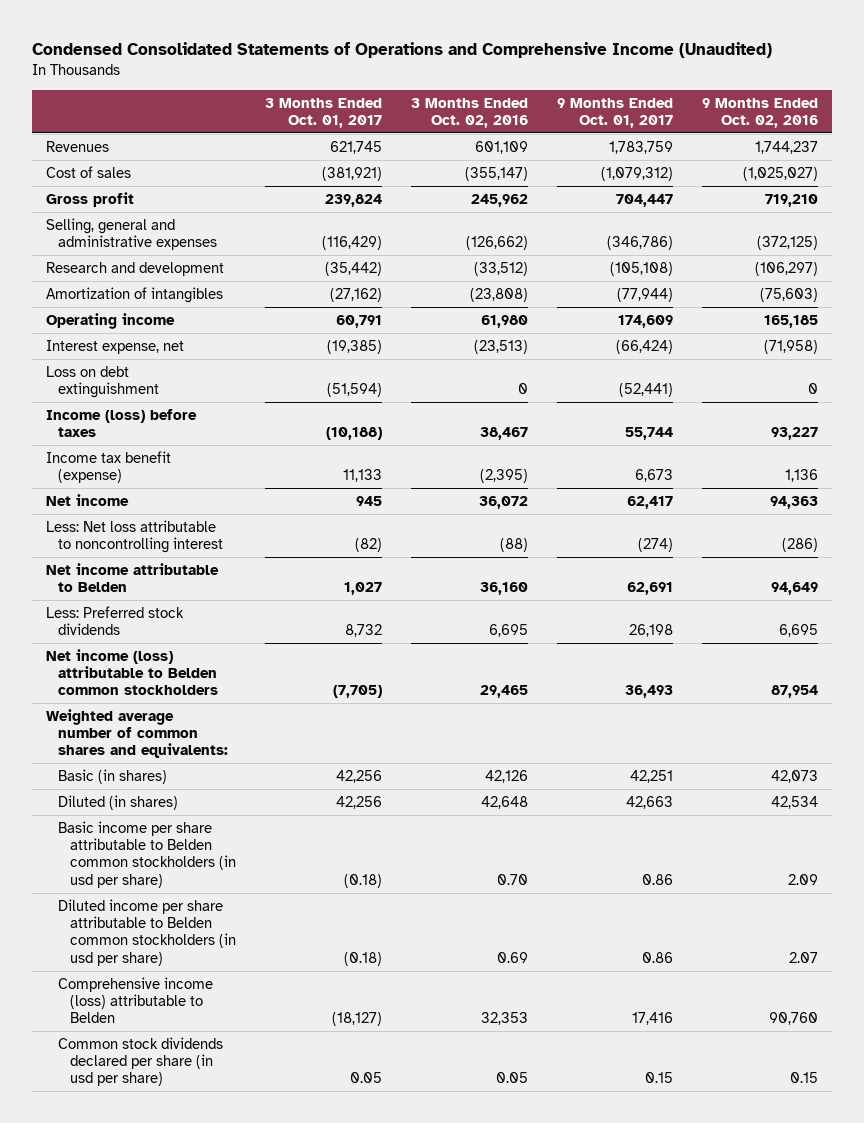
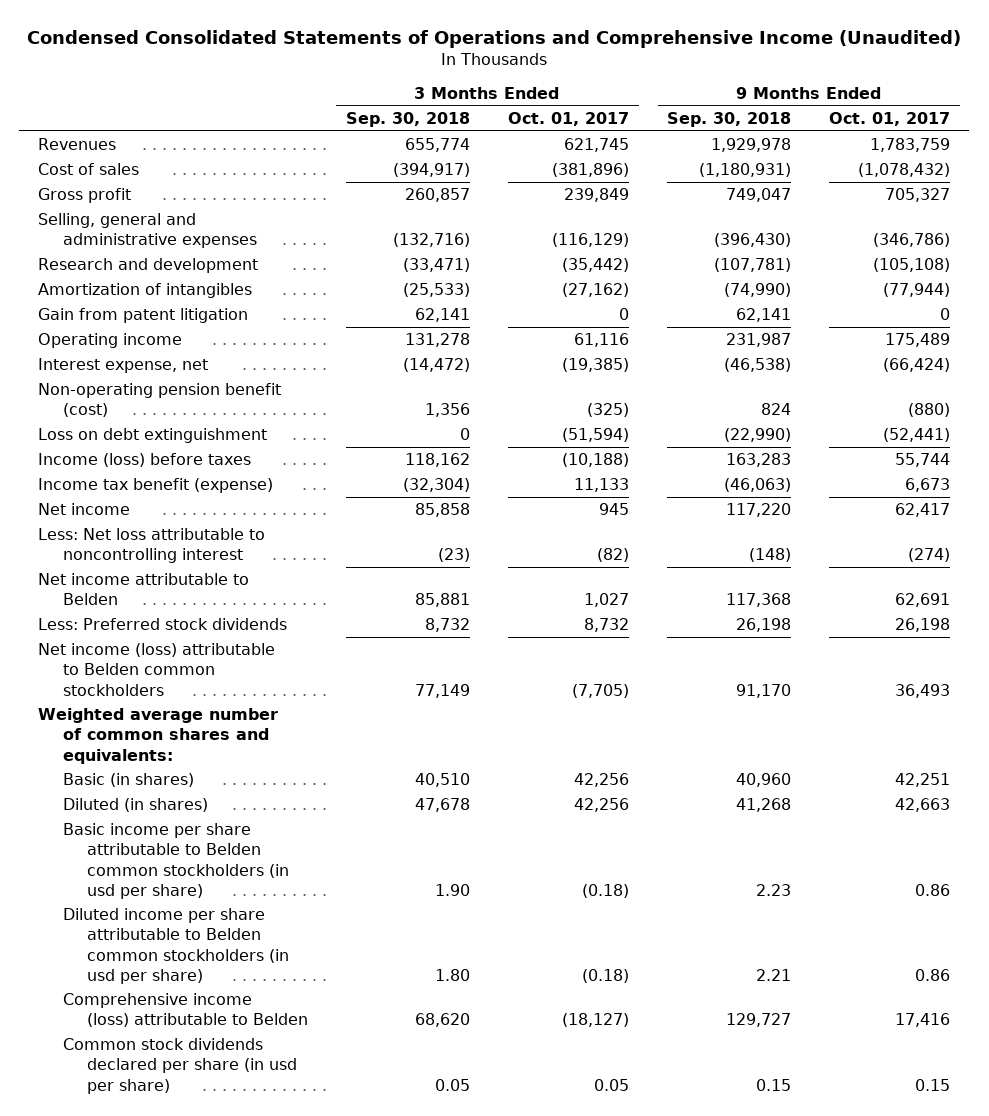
- | 3 Months Ended Oct. 01, 2017 | 3 Months Ended Oct. 02, 2016 | 9 Months Ended Oct. 01, 2017 | 9 Months Ended Oct. 02, 2016
+ | 3 Months Ended Sep. 30, 2018 | 3 Months Ended Oct. 01, 2017 | 9 Months Ended Sep. 30, 2018 | 9 Months Ended Oct. 01, 2017
- Cost of sales | (381,921) | (355,147) | (1,079,312) | (1,025,027)
- Gross profit | 239,824 | 245,962 | 704,447 | 719,210
- Selling, general and administrative expenses | (116,429) | (126,662) | (346,786) | (372,125)
+ Cost of sales | (394,917) | (381,896) | (1,180,931) | (1,078,432)
+ Gross profit | 260,857 | 239,849 | 749,047 | 705,327
+ Selling, general and administrative expenses | (132,716) | (116,129) | (396,430) | (346,786)
- Operating income | 60,791 | 61,980 | 174,609 | 165,185
+ Gain from patent litigation | 62,141 | 0 | 62,141 | 0
+ Operating income | 131,278 | 61,116 | 231,987 | 175,489
+ Non-operating pension benefit (cost) | 1,356 | (325) | 824 | (880)

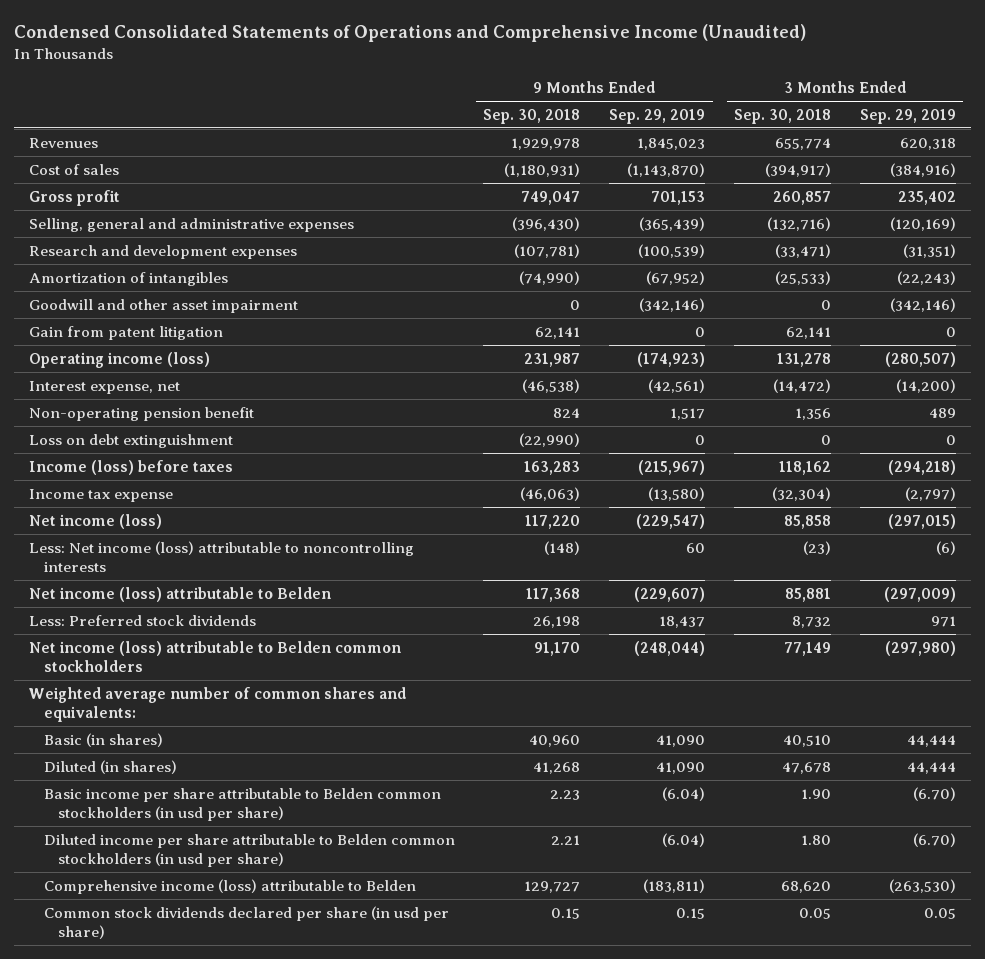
- | 3 Months Ended Sep. 30, 2018 | 3 Months Ended Oct. 01, 2017 | 9 Months Ended Sep. 30, 2018 | 9 Months Ended Oct. 01, 2017
+ | 9 Months Ended Sep. 30, 2018 | 9 Months Ended Sep. 29, 2019 | 3 Months Ended Sep. 30, 2018 | 3 Months Ended Sep. 29, 2019
- Research and development | (33,471) | (35,442) | (107,781) | (105,108)
+ Research and development expenses | (107,781) | (100,539) | (33,471) | (31,351)
+ Goodwill and other asset impairment | 0 | (342,146) | 0 | (342,146)
- Operating income | 131,278 | 61,116 | 231,987 | 175,489
+ Operating income (loss) | 231,987 | (174,923) | 131,278 | (280,507)
- Non-operating pension benefit (cost) | 1,356 | (325) | 824 | (880)
+ Non-operating pension benefit | 824 | 1,517 | 1,356 | 489
- Income tax benefit (expense) | (32,304) | 11,133 | (46,063) | 6,673
- Net income | 85,858 | 945 | 117,220 | 62,417
- Less: Net loss attributable to noncontrolling interest | (23) | (82) | (148) | (274)
- Net income attributable to Belden | 85,881 | 1,027 | 117,368 | 62,691
+ Income tax expense | (46,063) | (13,580) | (32,304) | (2,797)
+ Net income (loss) | 117,220 | (229,547) | 85,858 | (297,015)
+ Less: Net income (loss) attributable to noncontrolling interests | (148) | 60 | (23) | (6)
+ Net income (loss) attributable to Belden | 117,368 | (229,607) | 85,881 | (297,009)

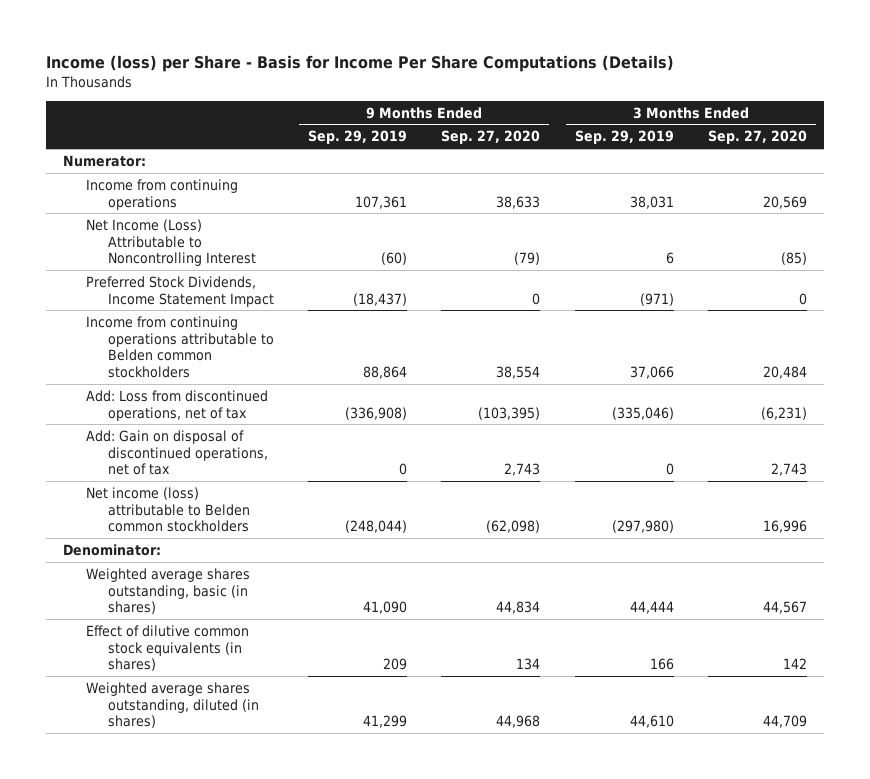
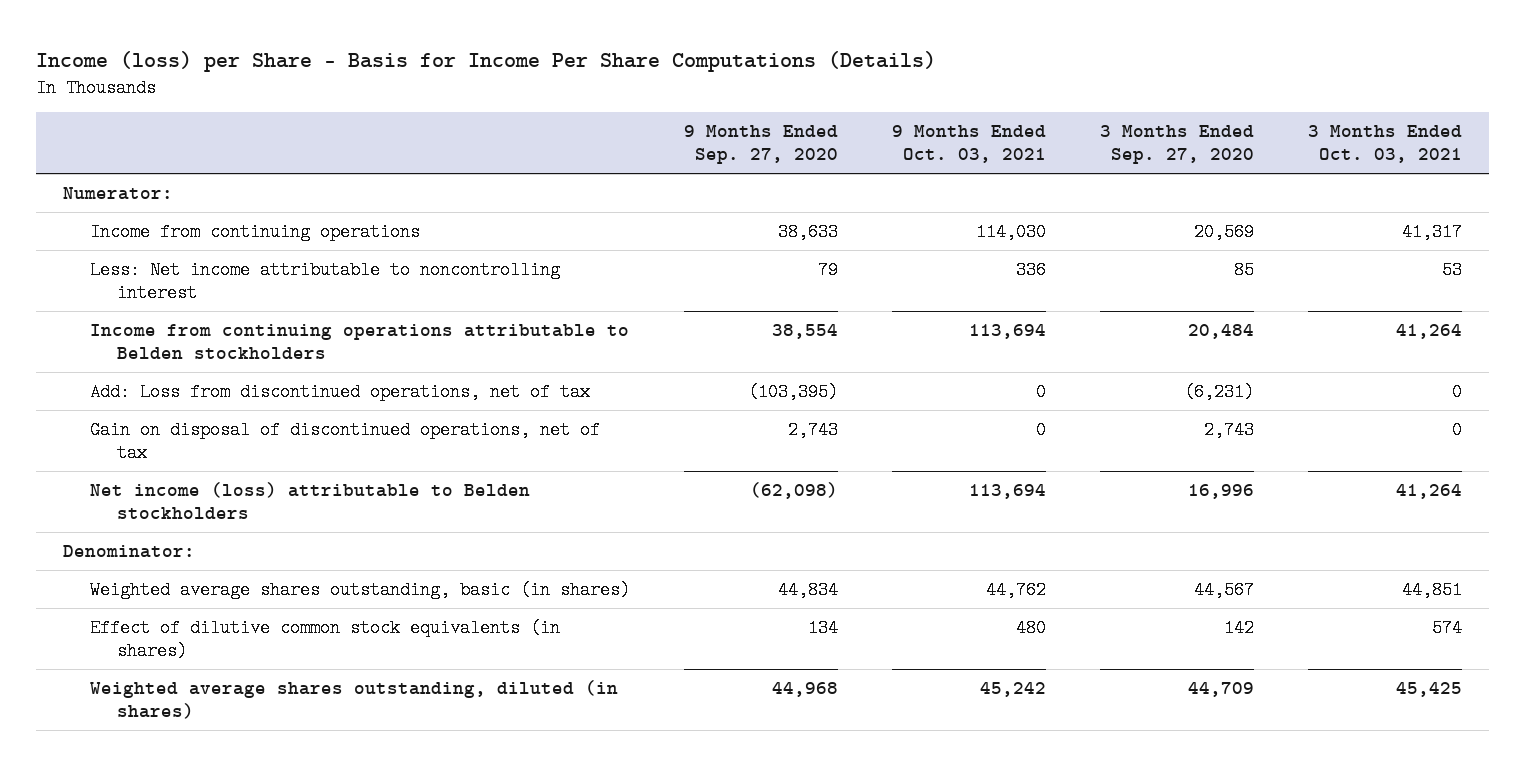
- | 9 Months Ended Sep. 29, 2019 | 9 Months Ended Sep. 27, 2020 | 3 Months Ended Sep. 29, 2019 | 3 Months Ended Sep. 27, 2020
+ | 9 Months Ended Sep. 27, 2020 | 9 Months Ended Oct. 03, 2021 | 3 Months Ended Sep. 27, 2020 | 3 Months Ended Oct. 03, 2021
- Net Income (Loss) Attributable to Noncontrolling Interest | (60) | (79) | 6 | (85)
- Preferred Stock Dividends, Income Statement Impact | (18,437) | 0 | (971) | 0
- Income from continuing operations attributable to Belden common stockholders | 88,864 | 38,554 | 37,066 | 20,484
+ Less: Net income attributable to noncontrolling interest | 79 | 336 | 85 | 53
+ Income from continuing operations attributable to Belden stockholders | 38,554 | 113,694 | 20,484 | 41,264
- Add: Gain on disposal of discontinued operations, net of tax | 0 | 2,743 | 0 | 2,743
- Net income (loss) attributable to Belden common stockholders | (248,044) | (62,098) | (297,980) | 16,996
+ Gain on disposal of discontinued operations, net of tax | 2,743 | 0 | 2,743 | 0
+ Net income (loss) attributable to Belden stockholders | (62,098) | 113,694 | 16,996 | 41,264

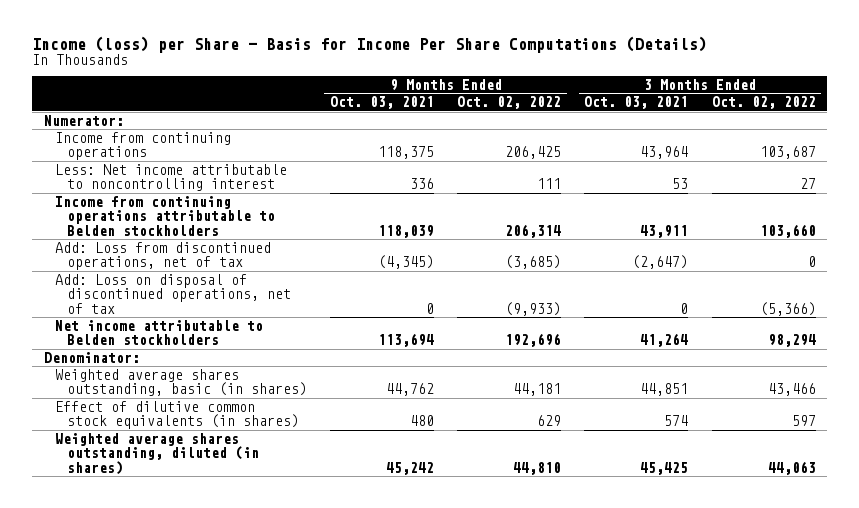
- | 9 Months Ended Sep. 27, 2020 | 9 Months Ended Oct. 03, 2021 | 3 Months Ended Sep. 27, 2020 | 3 Months Ended Oct. 03, 2021
+ | 9 Months Ended Oct. 03, 2021 | 9 Months Ended Oct. 02, 2022 | 3 Months Ended Oct. 03, 2021 | 3 Months Ended Oct. 02, 2022
- Income from continuing operations | 38,633 | 114,030 | 20,569 | 41,317
+ Income from continuing operations | 118,375 | 206,425 | 43,964 | 103,687
- Income from continuing operations attributable to Belden stockholders | 38,554 | 113,694 | 20,484 | 41,264
- Add: Loss from discontinued operations, net of tax | (103,395) | 0 | (6,231) | 0
- Gain on disposal of discontinued operations, net of tax | 2,743 | 0 | 2,743 | 0
- Net income (loss) attributable to Belden stockholders | (62,098) | 113,694 | 16,996 | 41,264
+ Income from continuing operations attributable to Belden stockholders | 118,039 | 206,314 | 43,911 | 103,660
+ Add: Loss from discontinued operations, net of tax | (4,345) | (3,685) | (2,647) | 0
+ Add: Loss on disposal of discontinued operations, net of tax | 0 | (9,933) | 0 | (5,366)
+ Net income attributable to Belden stockholders | 113,694 | 192,696 | 41,264 | 98,294

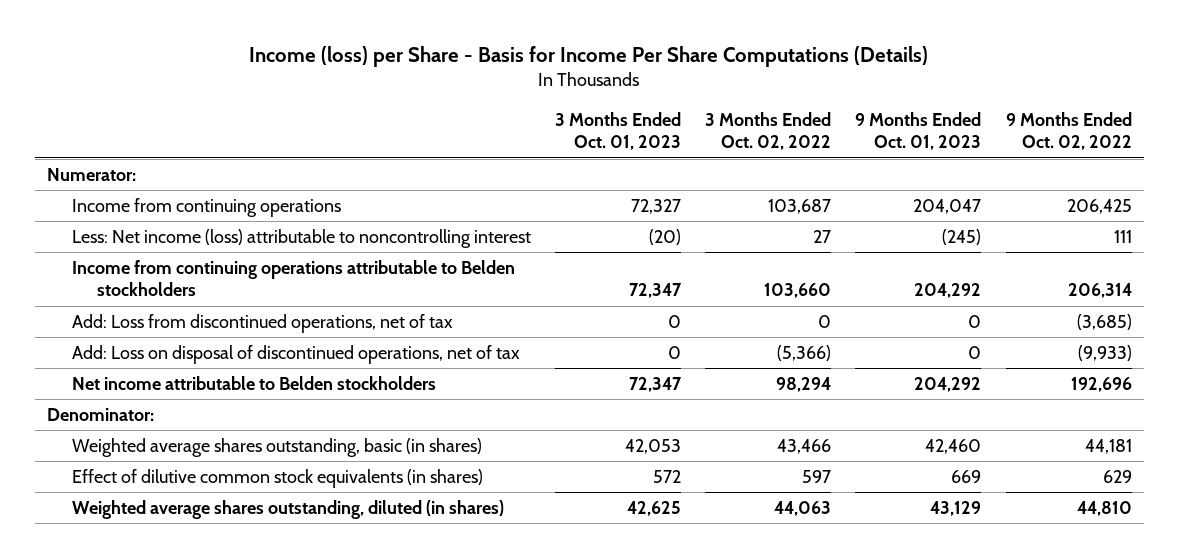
- | 9 Months Ended Oct. 03, 2021 | 9 Months Ended Oct. 02, 2022 | 3 Months Ended Oct. 03, 2021 | 3 Months Ended Oct. 02, 2022
+ | 3 Months Ended Oct. 01, 2023 | 3 Months Ended Oct. 02, 2022 | 9 Months Ended Oct. 01, 2023 | 9 Months Ended Oct. 02, 2022
- Less: Net income attributable to noncontrolling interest | 336 | 111 | 53 | 27
+ Less: Net income (loss) attributable to noncontrolling interest | (20) | 27 | (245) | 111

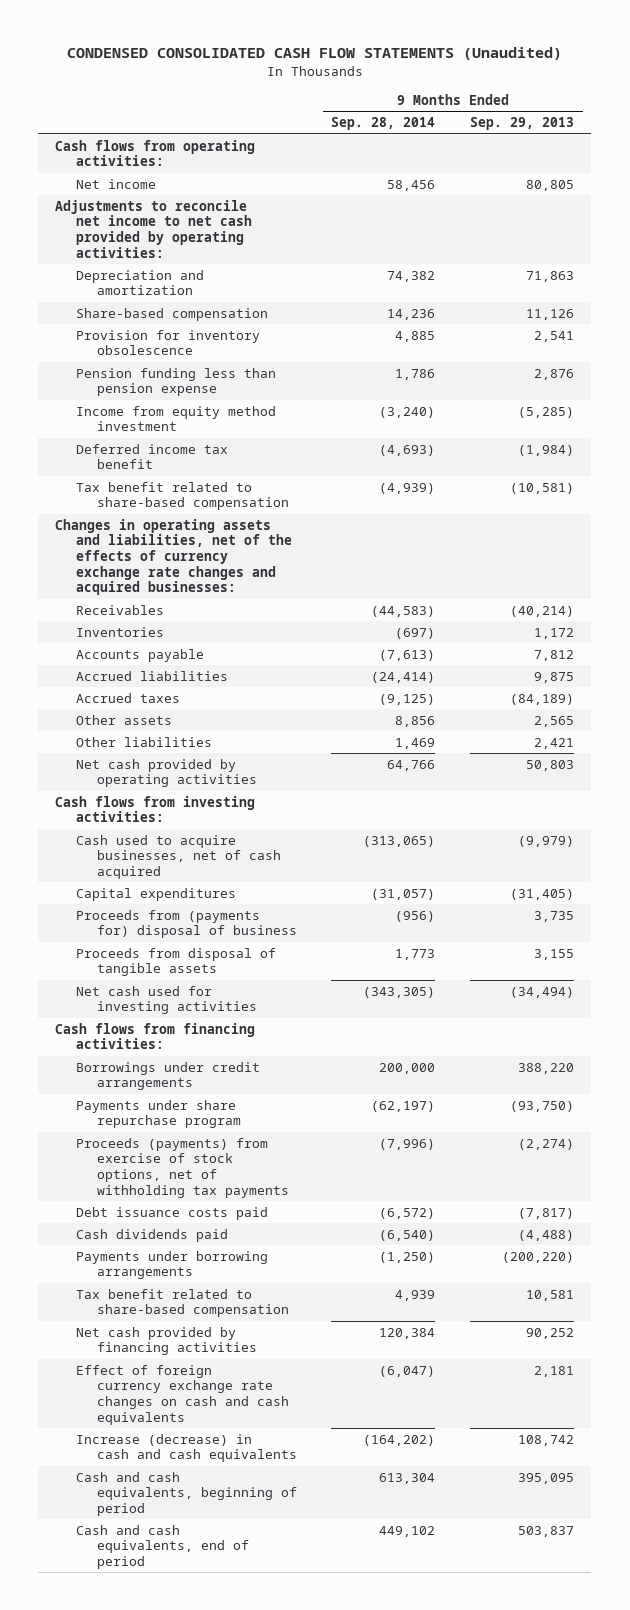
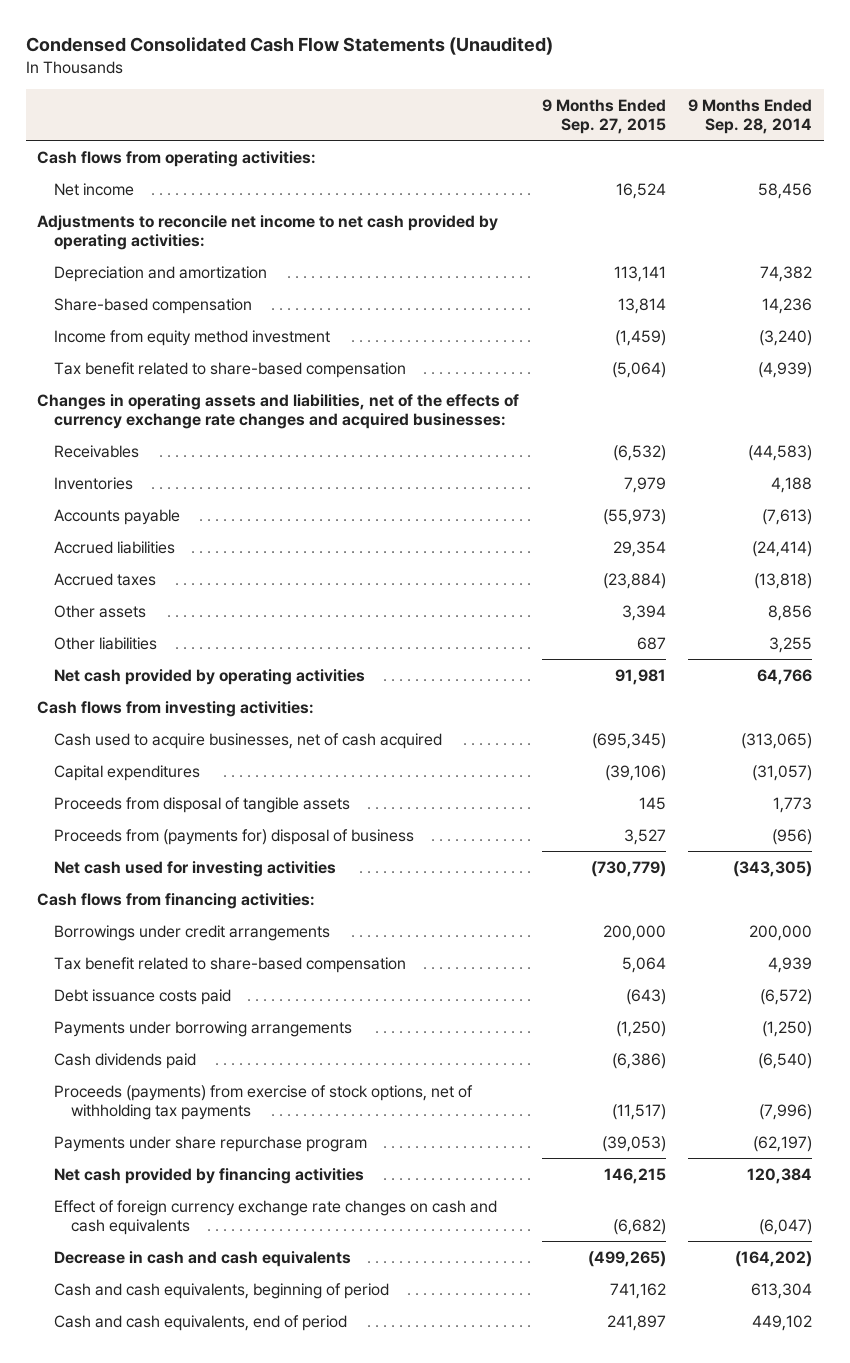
- CONDENSED CONSOLIDATED CASH FLOW STATEMENTS (Unaudited)
+ Condensed Consolidated Cash Flow Statements (Unaudited)
- | 9 Months Ended Sep. 28, 2014 | 9 Months Ended Sep. 29, 2013
+ | 9 Months Ended Sep. 27, 2015 | 9 Months Ended Sep. 28, 2014
- Provision for inventory obsolescence | 4,885 | 2,541
- Pension funding less than pension expense | 1,786 | 2,876
- Deferred income tax benefit | (4,693) | (1,984)
- Inventories | (697) | 1,172
+ Inventories | 7,979 | 4,188
- Accrued taxes | (9,125) | (84,189)
+ Accrued taxes | (23,884) | (13,818)
- Other liabilities | 1,469 | 2,421
+ Other liabilities | 687 | 3,255
moved down: Proceeds from (payments for) disposal of business | 3,527 | (956)
moved up: Tax benefit related to share-based compensation | 5,064 | 4,939
moved down: Cash dividends paid | (6,386) | (6,540)
moved down: Proceeds (payments) from exercise of stock options, net of withholding tax payments | (11,517) | (7,996)
moved down: Payments under share repurchase program | (39,053) | (62,197)
- Increase (decrease) in cash and cash equivalents | (164,202) | 108,742
+ Decrease in cash and cash equivalents | (499,265) | (164,202)

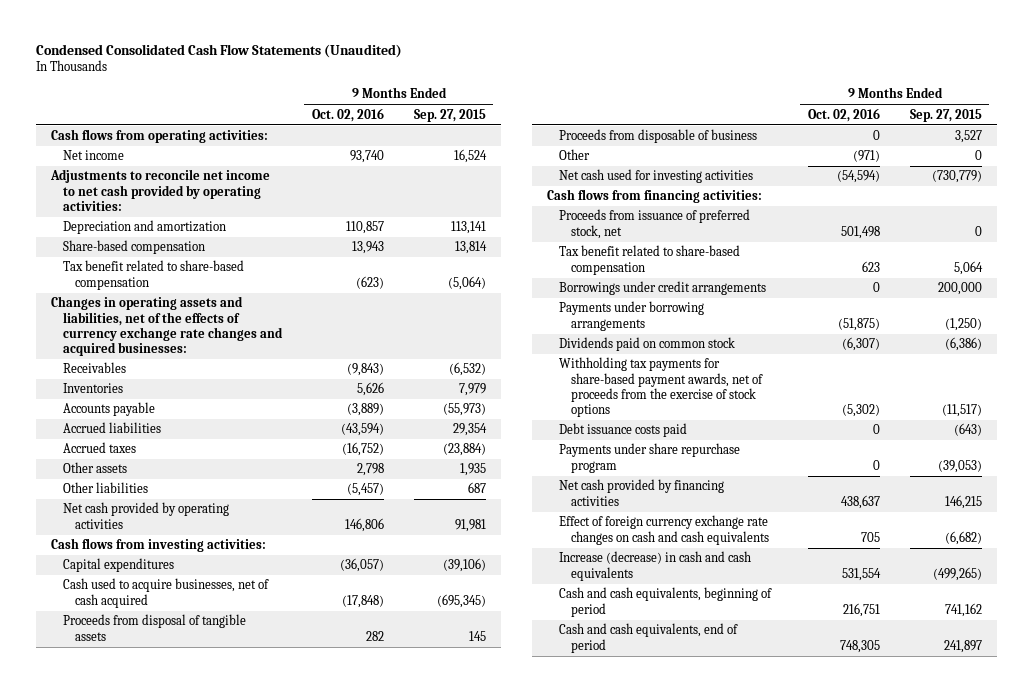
- | 9 Months Ended Sep. 27, 2015 | 9 Months Ended Sep. 28, 2014
+ | 9 Months Ended Oct. 02, 2016 | 9 Months Ended Sep. 27, 2015
- Income from equity method investment | (1,459) | (3,240)
- Other assets | 3,394 | 8,856
+ Other assets | 2,798 | 1,935
moved down: Cash used to acquire businesses, net of cash acquired | (17,848) | (695,345)
- Proceeds from (payments for) disposal of business | 3,527 | (956)
+ Proceeds from disposable of business | 0 | 3,527
+ Other | (971) | 0
+ Proceeds from issuance of preferred stock, net | 501,498 | 0
moved down: Borrowings under credit arrangements | 0 | 200,000
- Cash dividends paid | (6,386) | (6,540)
- Proceeds (payments) from exercise of stock options, net of withholding tax payments | (11,517) | (7,996)
+ Dividends paid on common stock | (6,307) | (6,386)
+ Withholding tax payments for share-based payment awards, net of proceeds from the exercise of stock options | (5,302) | (11,517)
moved down: Debt issuance costs paid | 0 | (643)
- Decrease in cash and cash equivalents | (499,265) | (164,202)
+ Increase (decrease) in cash and cash equivalents | 531,554 | (499,265)

